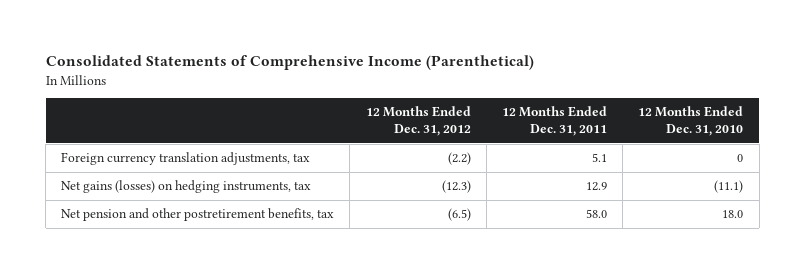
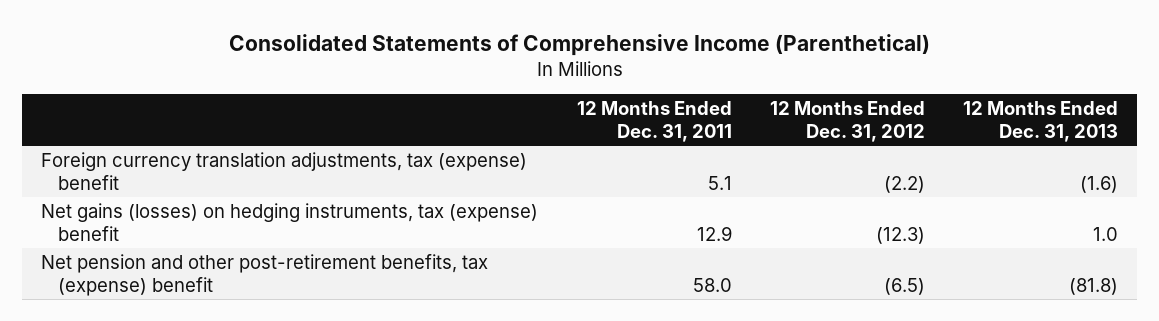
- | 12 Months Ended Dec. 31, 2012 | 12 Months Ended Dec. 31, 2011 | 12 Months Ended Dec. 31, 2010
+ | 12 Months Ended Dec. 31, 2011 | 12 Months Ended Dec. 31, 2012 | 12 Months Ended Dec. 31, 2013
- Foreign currency translation adjustments, tax | (2.2) | 5.1 | 0
- Net gains (losses) on hedging instruments, tax | (12.3) | 12.9 | (11.1)
- Net pension and other postretirement benefits, tax | (6.5) | 58.0 | 18.0
+ Foreign currency translation adjustments, tax (expense) benefit | 5.1 | (2.2) | (1.6)
+ Net gains (losses) on hedging instruments, tax (expense) benefit | 12.9 | (12.3) | 1.0
+ Net pension and other post-retirement benefits, tax (expense) benefit | 58.0 | (6.5) | (81.8)

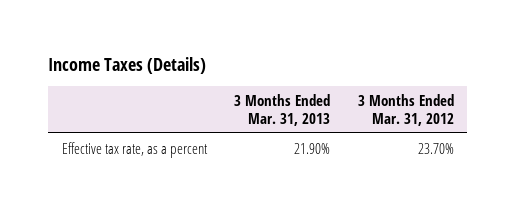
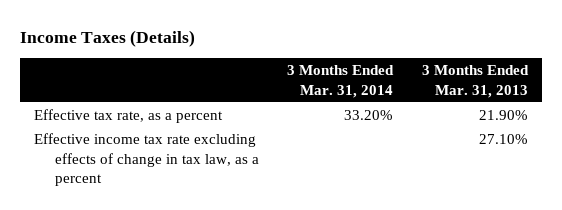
- | 3 Months Ended Mar. 31, 2013 | 3 Months Ended Mar. 31, 2012
+ | 3 Months Ended Mar. 31, 2014 | 3 Months Ended Mar. 31, 2013
+ Effective income tax rate excluding effects of change in tax law, as a percent | | 27.10%

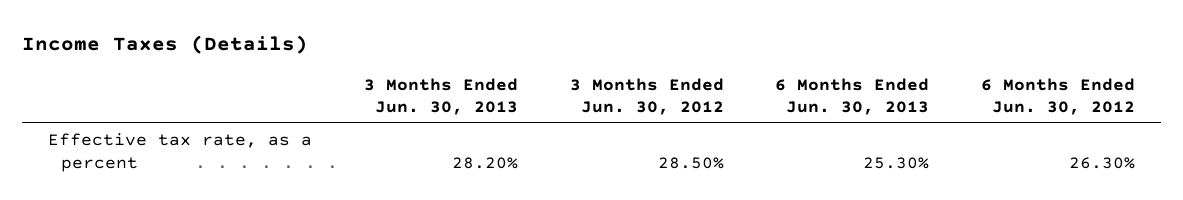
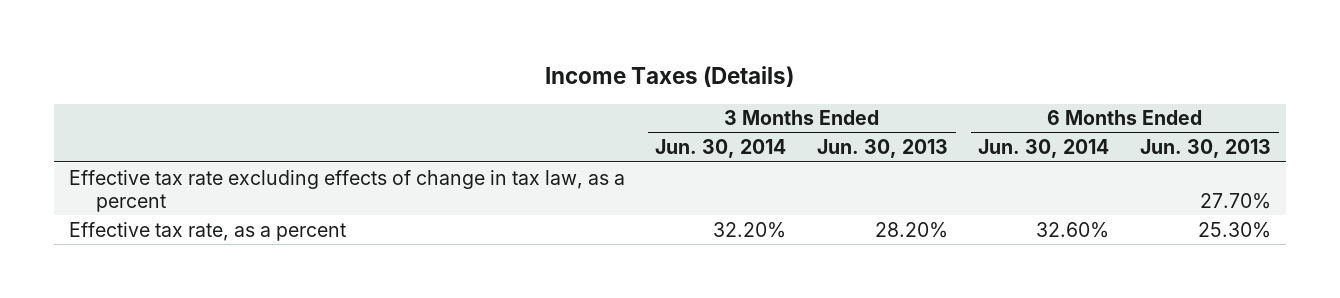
- | 3 Months Ended Jun. 30, 2013 | 3 Months Ended Jun. 30, 2012 | 6 Months Ended Jun. 30, 2013 | 6 Months Ended Jun. 30, 2012
+ | 3 Months Ended Jun. 30, 2014 | 3 Months Ended Jun. 30, 2013 | 6 Months Ended Jun. 30, 2014 | 6 Months Ended Jun. 30, 2013
+ Effective tax rate excluding effects of change in tax law, as a percent | | | | 27.70%

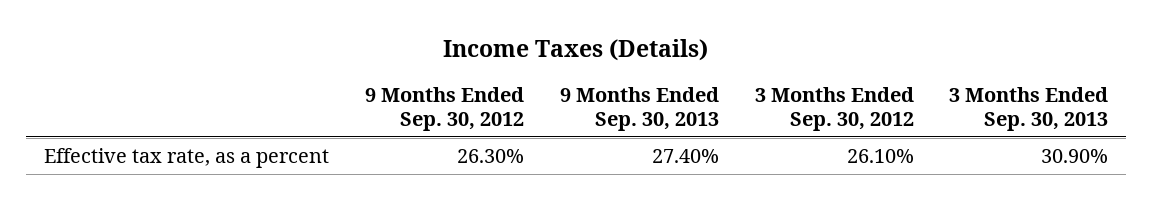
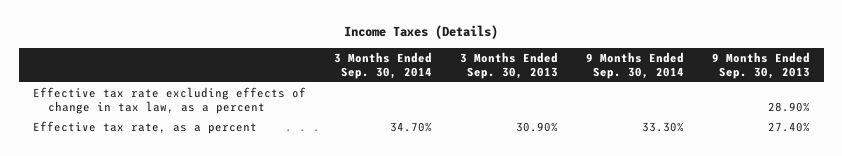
- | 9 Months Ended Sep. 30, 2012 | 9 Months Ended Sep. 30, 2013 | 3 Months Ended Sep. 30, 2012 | 3 Months Ended Sep. 30, 2013
+ | 3 Months Ended Sep. 30, 2014 | 3 Months Ended Sep. 30, 2013 | 9 Months Ended Sep. 30, 2014 | 9 Months Ended Sep. 30, 2013
+ Effective tax rate excluding effects of change in tax law, as a percent | | | | 28.90%

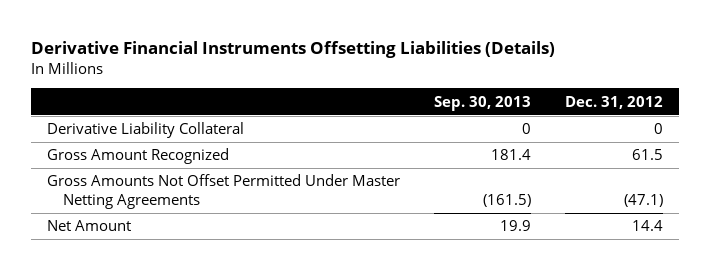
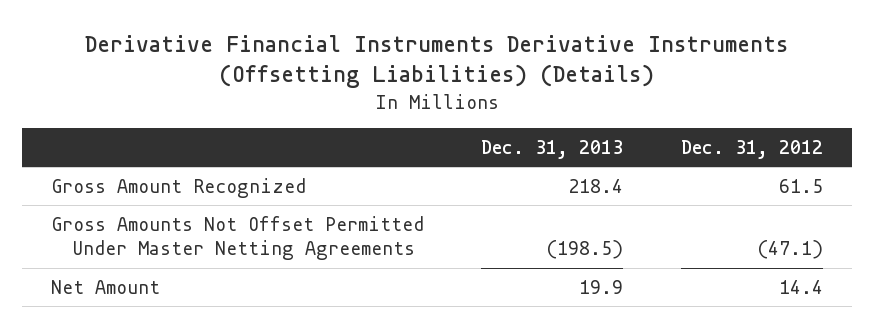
- Derivative Financial Instruments Offsetting Liabilities (Details)
+ Derivative Financial Instruments Derivative Instruments (Offsetting Liabilities) (Details)
- | Sep. 30, 2013 | Dec. 31, 2012
+ | Dec. 31, 2013 | Dec. 31, 2012
- Derivative Liability Collateral | 0 | 0

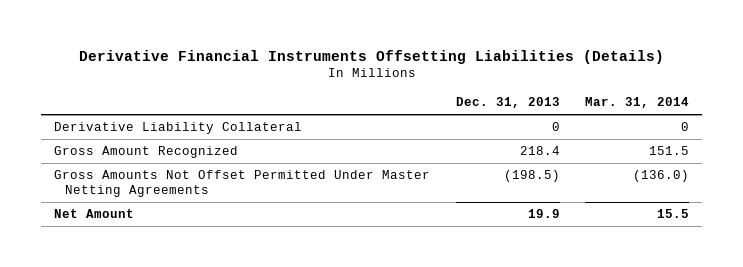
- Derivative Financial Instruments Derivative Instruments (Offsetting Liabilities) (Details)
+ Derivative Financial Instruments Offsetting Liabilities (Details)
- | Dec. 31, 2013 | Dec. 31, 2012
+ | Dec. 31, 2013 | Mar. 31, 2014
+ Derivative Liability Collateral | 0 | 0

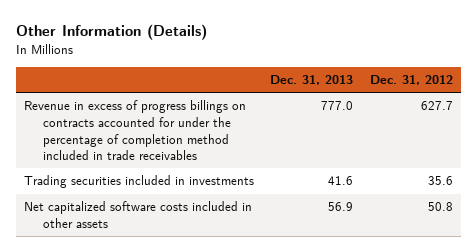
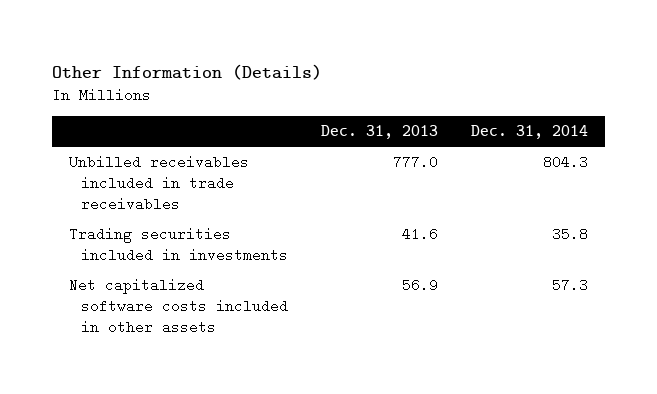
- | Dec. 31, 2013 | Dec. 31, 2012
+ | Dec. 31, 2013 | Dec. 31, 2014
- Revenue in excess of progress billings on contracts accounted for under the percentage of completion method included in trade receivables | 777.0 | 627.7
+ Unbilled receivables included in trade receivables | 777.0 | 804.3

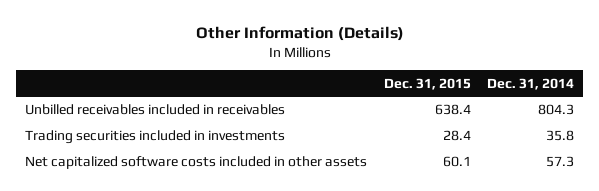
- | Dec. 31, 2013 | Dec. 31, 2014
+ | Dec. 31, 2015 | Dec. 31, 2014
- Unbilled receivables included in trade receivables | 777.0 | 804.3
+ Unbilled receivables included in receivables | 638.4 | 804.3

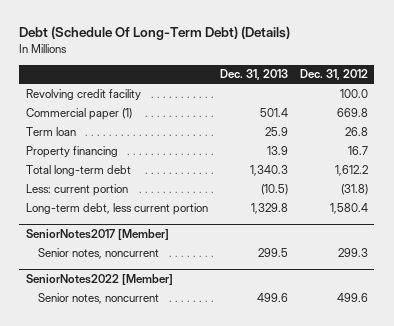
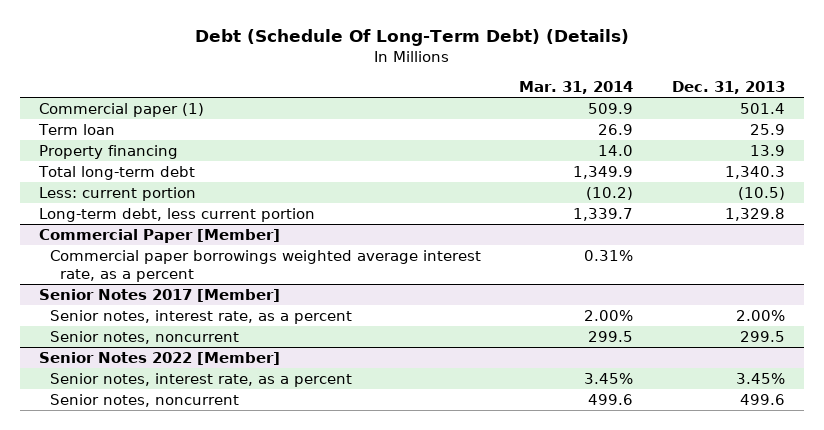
- | Dec. 31, 2013 | Dec. 31, 2012
+ | Mar. 31, 2014 | Dec. 31, 2013
- Revolving credit facility | | 100.0
- SeniorNotes2017 [Member]
+ Commercial Paper [Member]
+ Commercial paper borrowings weighted average interest rate, as a percent | 0.31% |
+ Senior Notes 2017 [Member]
+ Senior notes, interest rate, as a percent | 2.00% | 2.00%
- SeniorNotes2022 [Member]
+ Senior Notes 2022 [Member]
+ Senior notes, interest rate, as a percent | 3.45% | 3.45%

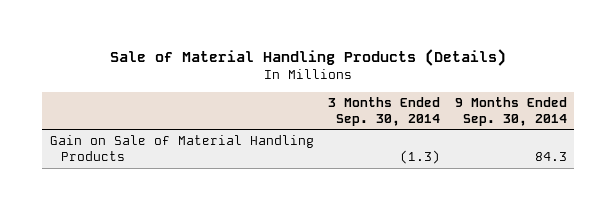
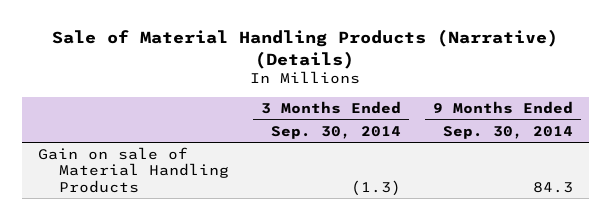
- Sale of Material Handling Products (Details)
+ Sale of Material Handling Products (Narrative) (Details)
- Gain on Sale of Material Handling Products | (1.3) | 84.3
+ Gain on sale of Material Handling Products | (1.3) | 84.3

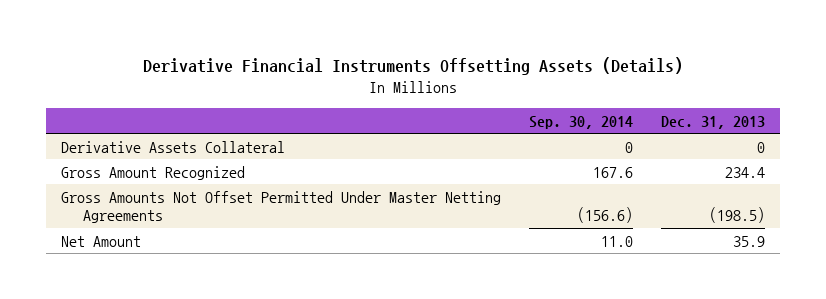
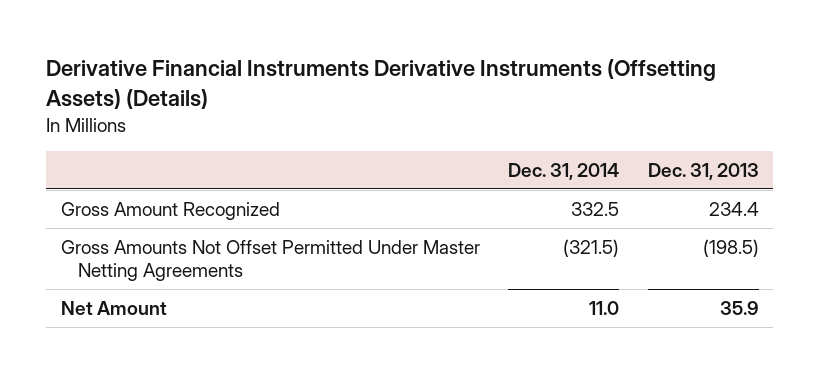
- Derivative Financial Instruments Offsetting Assets (Details)
+ Derivative Financial Instruments Derivative Instruments (Offsetting Assets) (Details)
- | Sep. 30, 2014 | Dec. 31, 2013
+ | Dec. 31, 2014 | Dec. 31, 2013
- Derivative Assets Collateral | 0 | 0

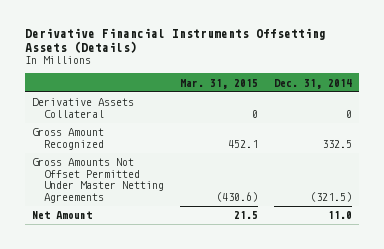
- Derivative Financial Instruments Derivative Instruments (Offsetting Assets) (Details)
+ Derivative Financial Instruments Offsetting Assets (Details)
- | Dec. 31, 2014 | Dec. 31, 2013
+ | Mar. 31, 2015 | Dec. 31, 2014
+ Derivative Assets Collateral | 0 | 0

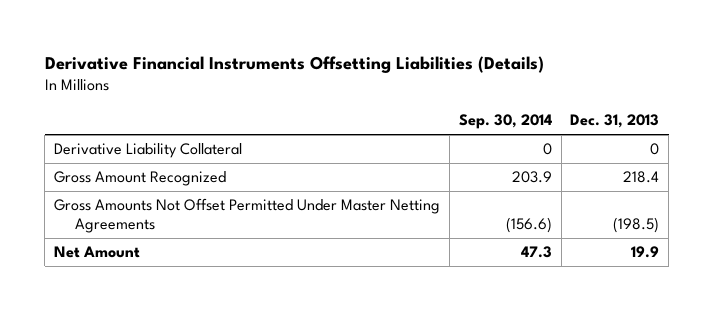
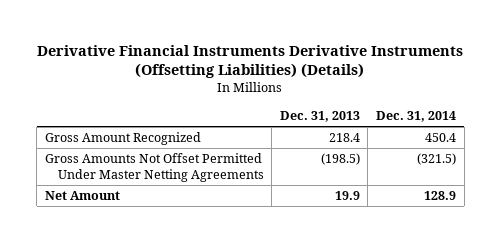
- Derivative Financial Instruments Offsetting Liabilities (Details)
+ Derivative Financial Instruments Derivative Instruments (Offsetting Liabilities) (Details)
- | Sep. 30, 2014 | Dec. 31, 2013
+ | Dec. 31, 2013 | Dec. 31, 2014
- Derivative Liability Collateral | 0 | 0

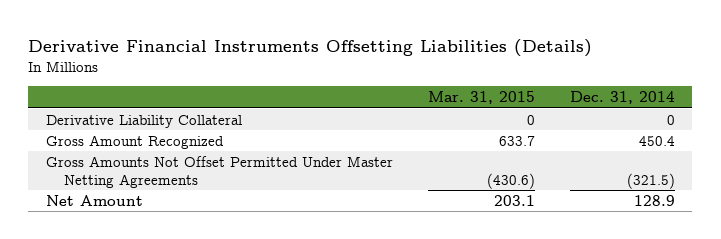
- Derivative Financial Instruments Derivative Instruments (Offsetting Liabilities) (Details)
+ Derivative Financial Instruments Offsetting Liabilities (Details)
- | Dec. 31, 2013 | Dec. 31, 2014
+ | Mar. 31, 2015 | Dec. 31, 2014
+ Derivative Liability Collateral | 0 | 0

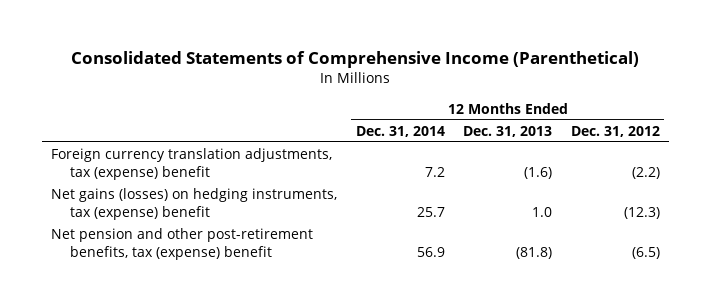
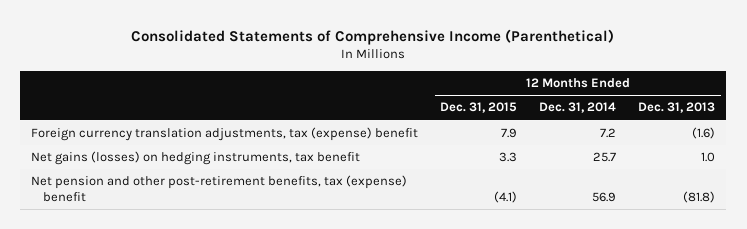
- | 12 Months Ended Dec. 31, 2014 | 12 Months Ended Dec. 31, 2013 | 12 Months Ended Dec. 31, 2012
+ | 12 Months Ended Dec. 31, 2015 | 12 Months Ended Dec. 31, 2014 | 12 Months Ended Dec. 31, 2013
- Net gains (losses) on hedging instruments, tax (expense) benefit | 25.7 | 1.0 | (12.3)
+ Net gains (losses) on hedging instruments, tax benefit | 3.3 | 25.7 | 1.0

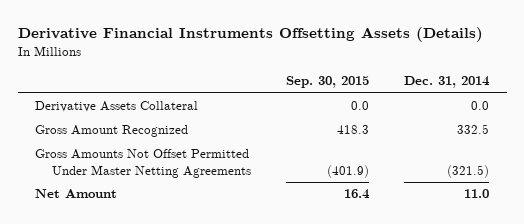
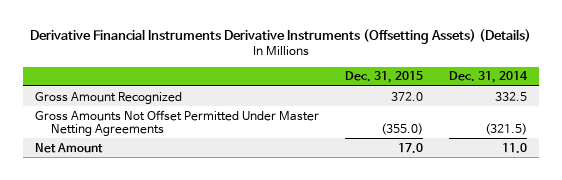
- Derivative Financial Instruments Offsetting Assets (Details)
+ Derivative Financial Instruments Derivative Instruments (Offsetting Assets) (Details)
- | Sep. 30, 2015 | Dec. 31, 2014
+ | Dec. 31, 2015 | Dec. 31, 2014
- Derivative Assets Collateral | 0.0 | 0.0

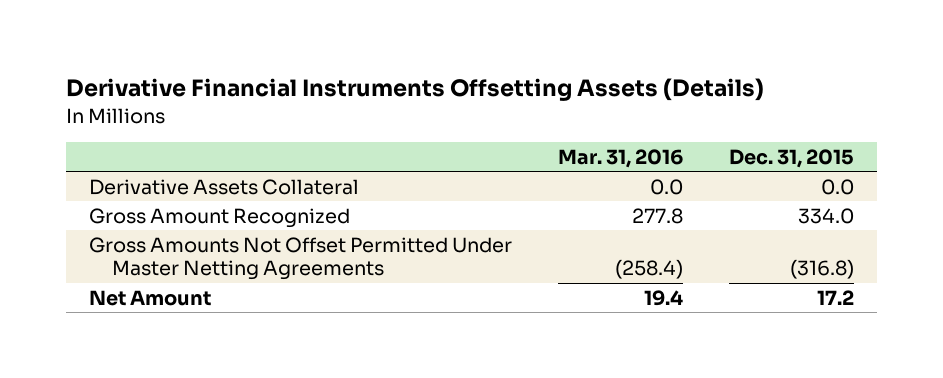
- Derivative Financial Instruments Derivative Instruments (Offsetting Assets) (Details)
+ Derivative Financial Instruments Offsetting Assets (Details)
- | Dec. 31, 2015 | Dec. 31, 2014
+ | Mar. 31, 2016 | Dec. 31, 2015
- Gross Amount Recognized | 372.0 | 332.5
- Gross Amounts Not Offset Permitted Under Master Netting Agreements | (355.0) | (321.5)
- Net Amount | 17.0 | 11.0
+ Derivative Assets Collateral | 0.0 | 0.0
+ Gross Amount Recognized | 277.8 | 334.0
+ Gross Amounts Not Offset Permitted Under Master Netting Agreements | (258.4) | (316.8)
+ Net Amount | 19.4 | 17.2

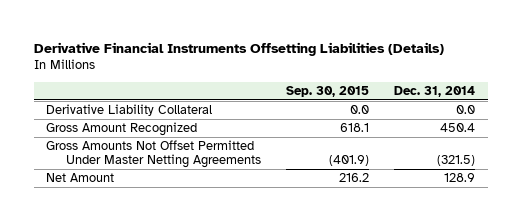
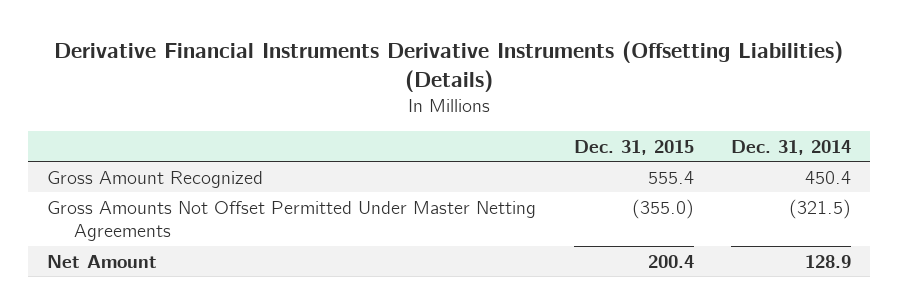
- Derivative Financial Instruments Offsetting Liabilities (Details)
+ Derivative Financial Instruments Derivative Instruments (Offsetting Liabilities) (Details)
- | Sep. 30, 2015 | Dec. 31, 2014
+ | Dec. 31, 2015 | Dec. 31, 2014
- Derivative Liability Collateral | 0.0 | 0.0

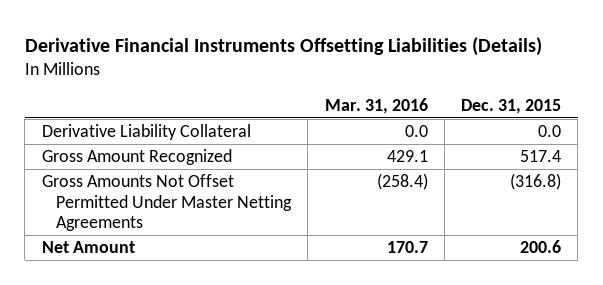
- Derivative Financial Instruments Derivative Instruments (Offsetting Liabilities) (Details)
+ Derivative Financial Instruments Offsetting Liabilities (Details)
- | Dec. 31, 2015 | Dec. 31, 2014
+ | Mar. 31, 2016 | Dec. 31, 2015
- Gross Amount Recognized | 555.4 | 450.4
- Gross Amounts Not Offset Permitted Under Master Netting Agreements | (355.0) | (321.5)
- Net Amount | 200.4 | 128.9
+ Derivative Liability Collateral | 0.0 | 0.0
+ Gross Amount Recognized | 429.1 | 517.4
+ Gross Amounts Not Offset Permitted Under Master Netting Agreements | (258.4) | (316.8)
+ Net Amount | 170.7 | 200.6

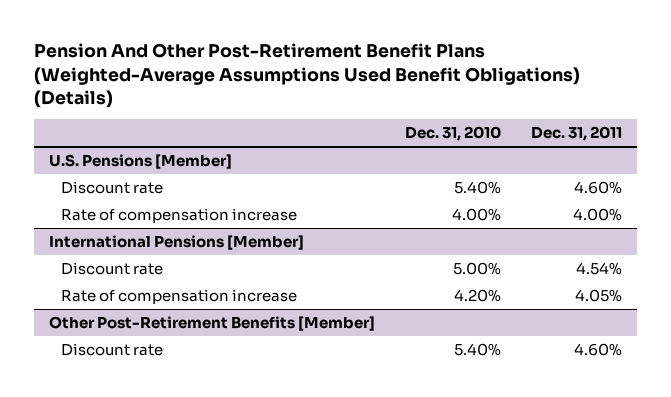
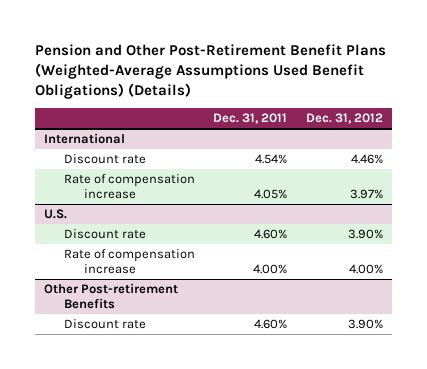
- Pension And Other Post-Retirement Benefit Plans (Weighted-Average Assumptions Used Benefit Obligations) (Details)
+ Pension and Other Post-Retirement Benefit Plans (Weighted-Average Assumptions Used Benefit Obligations) (Details)
- | Dec. 31, 2010 | Dec. 31, 2011
+ | Dec. 31, 2011 | Dec. 31, 2012
- U.S. Pensions [Member]
- Discount rate | 5.40% | 4.60%
- Rate of compensation increase | 4.00% | 4.00%
- International Pensions [Member]
+ International
- Other Post-Retirement Benefits [Member]
+ U.S.
+ Rate of compensation increase | 4.00% | 4.00%
+ Other Post-retirement Benefits
+ Discount rate | 4.60% | 3.90%

